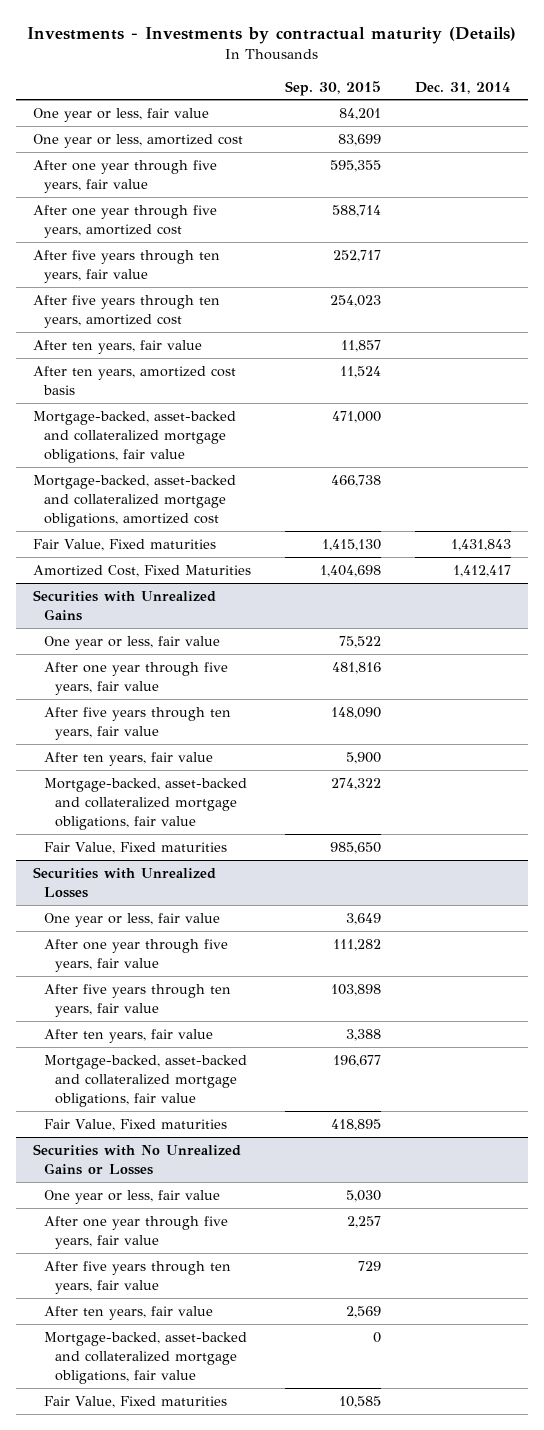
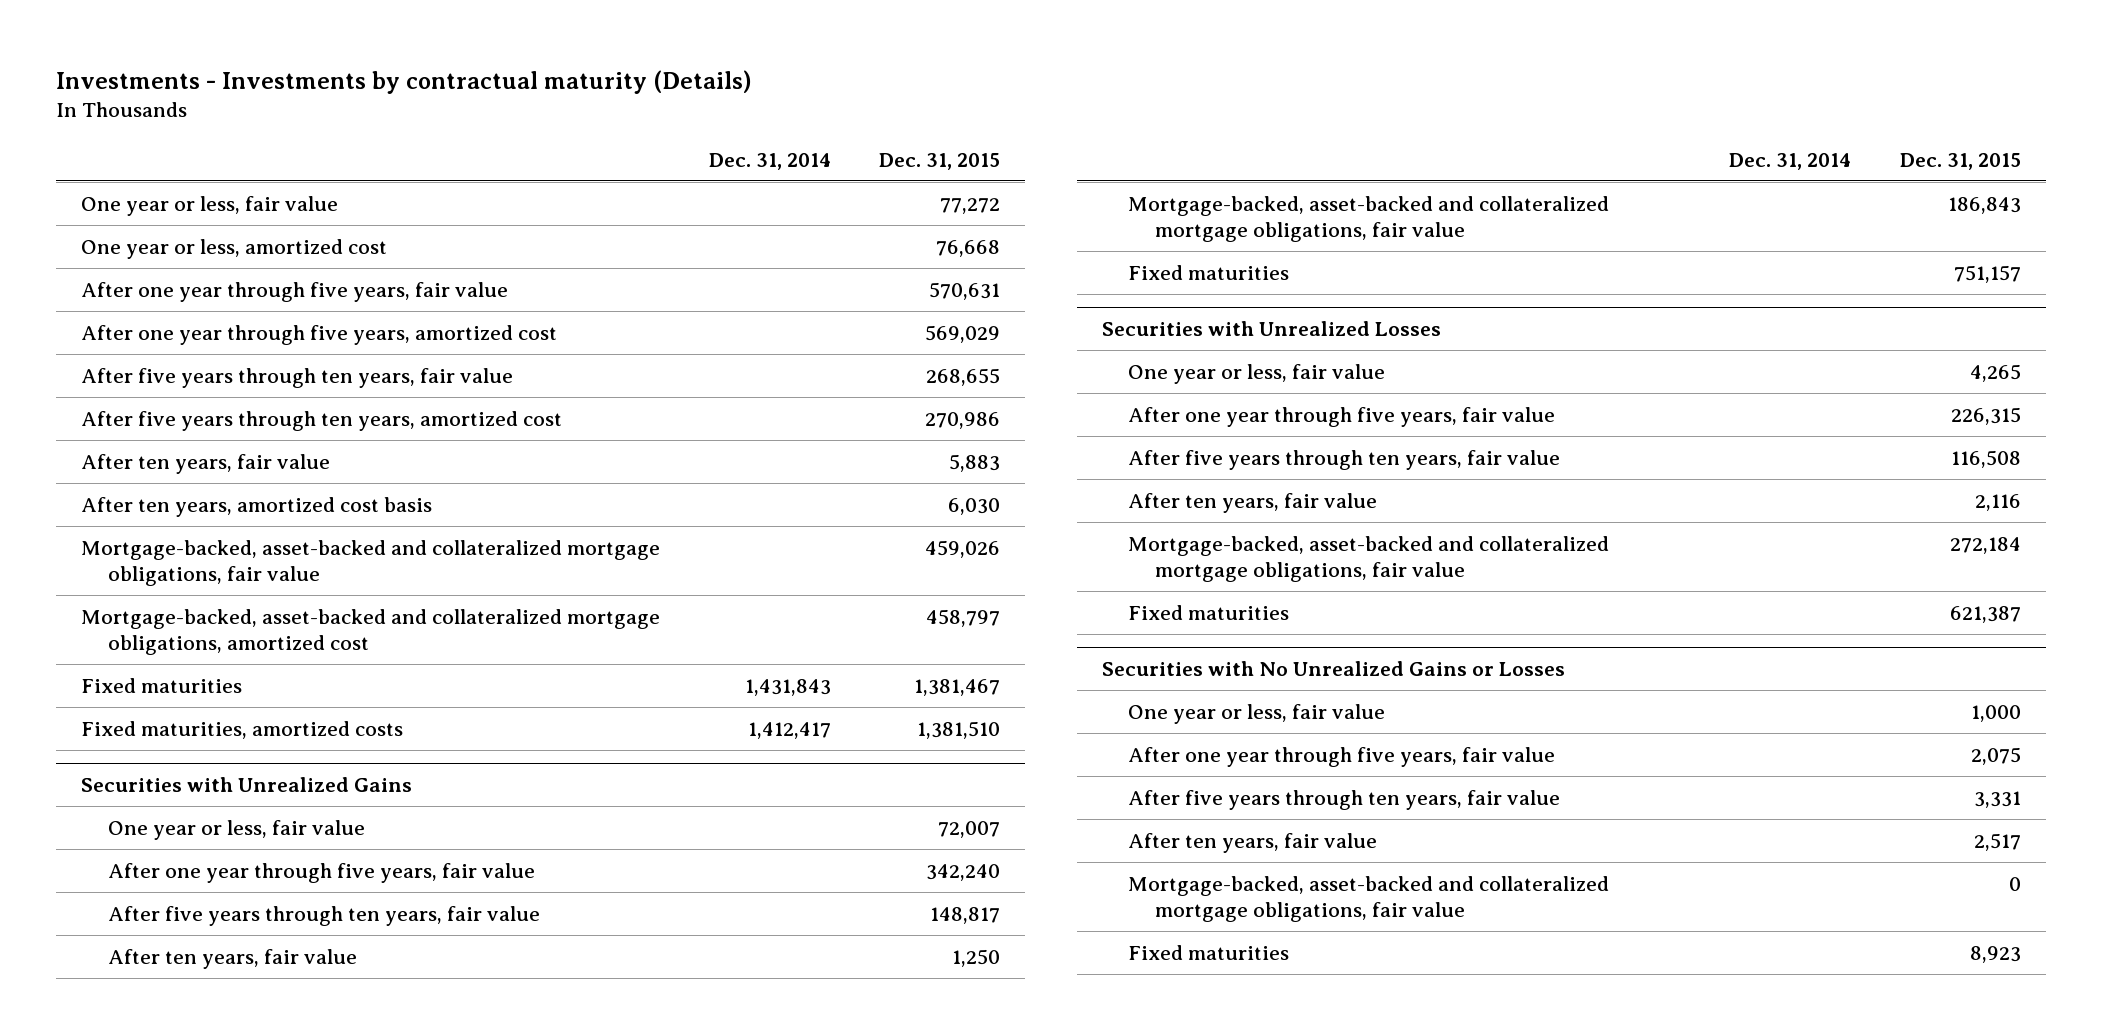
- | Sep. 30, 2015 | Dec. 31, 2014
+ | Dec. 31, 2014 | Dec. 31, 2015
- Fair Value, Fixed maturities | 1,415,130 | 1,431,843
- Amortized Cost, Fixed Maturities | 1,404,698 | 1,412,417
+ Fixed maturities | 1,431,843 | 1,381,467
+ Fixed maturities, amortized costs | 1,412,417 | 1,381,510
@ Securities with Unrealized Gains
- Fair Value, Fixed maturities | 985,650 |
+ Fixed maturities | | 751,157
@ Securities with Unrealized Losses
- Fair Value, Fixed maturities | 418,895 |
+ Fixed maturities | | 621,387
@ Securities with No Unrealized Gains or Losses
- Fair Value, Fixed maturities | 10,585 |
+ Fixed maturities | | 8,923

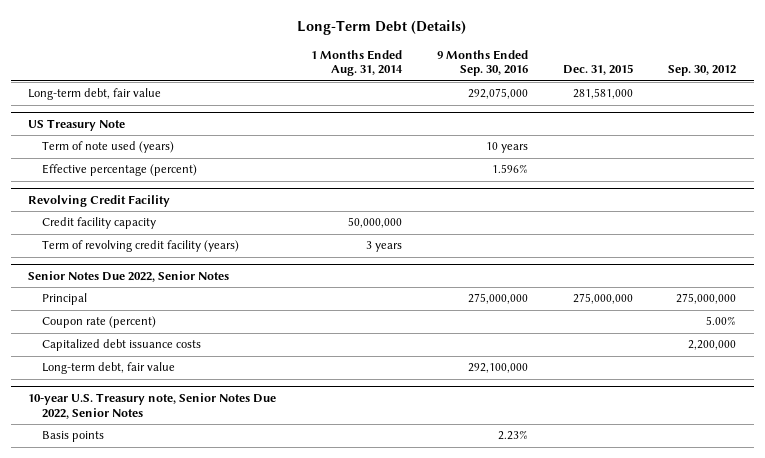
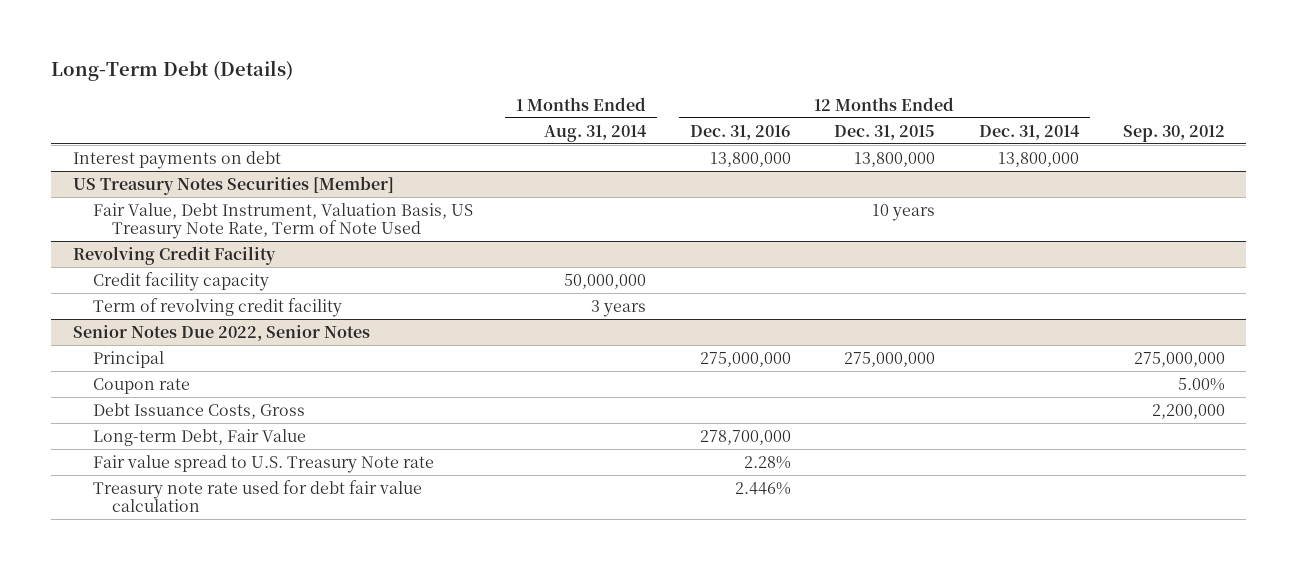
- | 1 Months Ended Aug. 31, 2014 | 9 Months Ended Sep. 30, 2016 | Dec. 31, 2015 | Sep. 30, 2012
+ | 1 Months Ended Aug. 31, 2014 | 12 Months Ended Dec. 31, 2016 | 12 Months Ended Dec. 31, 2015 | 12 Months Ended Dec. 31, 2014 | Sep. 30, 2012
- Long-term debt, fair value | | 292,075,000 | 281,581,000 |
- US Treasury Note
- Term of note used (years) | | 10 years | |
- Effective percentage (percent) | | 1.596% | |
+ Interest payments on debt | | 13,800,000 | 13,800,000 | 13,800,000 |
+ US Treasury Notes Securities [Member]
+ Fair Value, Debt Instrument, Valuation Basis, US Treasury Note Rate, Term of Note Used | | | 10 years | |
@ Revolving Credit Facility
- Term of revolving credit facility (years) | 3 years | | |
+ Term of revolving credit facility | 3 years | | | |
@ Senior Notes Due 2022, Senior Notes
- Coupon rate (percent) | | | | 5.00%
- Capitalized debt issuance costs | | | | 2,200,000
- Long-term debt, fair value | | 292,100,000 | |
- 10-year U.S. Treasury note, Senior Notes Due 2022, Senior Notes
- Basis points | | 2.23% | |
@ Senior Notes Due 2022, Senior Notes
+ Coupon rate | | | | | 5.00%
+ Debt Issuance Costs, Gross | | | | | 2,200,000
+ Long-term Debt, Fair Value | | 278,700,000 | | |
+ Fair value spread to U.S. Treasury Note rate | | 2.28% | | |
+ Treasury note rate used for debt fair value calculation | | 2.446% | | |

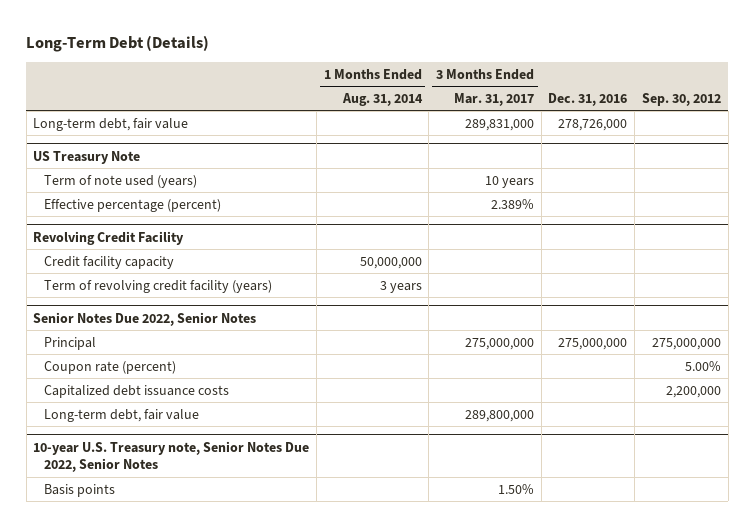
- | 1 Months Ended Aug. 31, 2014 | 12 Months Ended Dec. 31, 2016 | 12 Months Ended Dec. 31, 2015 | 12 Months Ended Dec. 31, 2014 | Sep. 30, 2012
+ | 1 Months Ended Aug. 31, 2014 | 3 Months Ended Mar. 31, 2017 | Dec. 31, 2016 | Sep. 30, 2012
- Interest payments on debt | | 13,800,000 | 13,800,000 | 13,800,000 |
- US Treasury Notes Securities [Member]
- Fair Value, Debt Instrument, Valuation Basis, US Treasury Note Rate, Term of Note Used | | | 10 years | |
+ Long-term debt, fair value | | 289,831,000 | 278,726,000 |
+ US Treasury Note
+ Term of note used (years) | | 10 years | |
+ Effective percentage (percent) | | 2.389% | |
@ Revolving Credit Facility
- Term of revolving credit facility | 3 years | | | |
+ Term of revolving credit facility (years) | 3 years | | |
@ Senior Notes Due 2022, Senior Notes
- Coupon rate | | | | | 5.00%
- Debt Issuance Costs, Gross | | | | | 2,200,000
- Long-term Debt, Fair Value | | 278,700,000 | | |
- Fair value spread to U.S. Treasury Note rate | | 2.28% | | |
- Treasury note rate used for debt fair value calculation | | 2.446% | | |
+ Coupon rate (percent) | | | | 5.00%
+ Capitalized debt issuance costs | | | | 2,200,000
+ Long-term debt, fair value | | 289,800,000 | |
+ 10-year U.S. Treasury note, Senior Notes Due 2022, Senior Notes
+ Basis points | | 1.50% | |

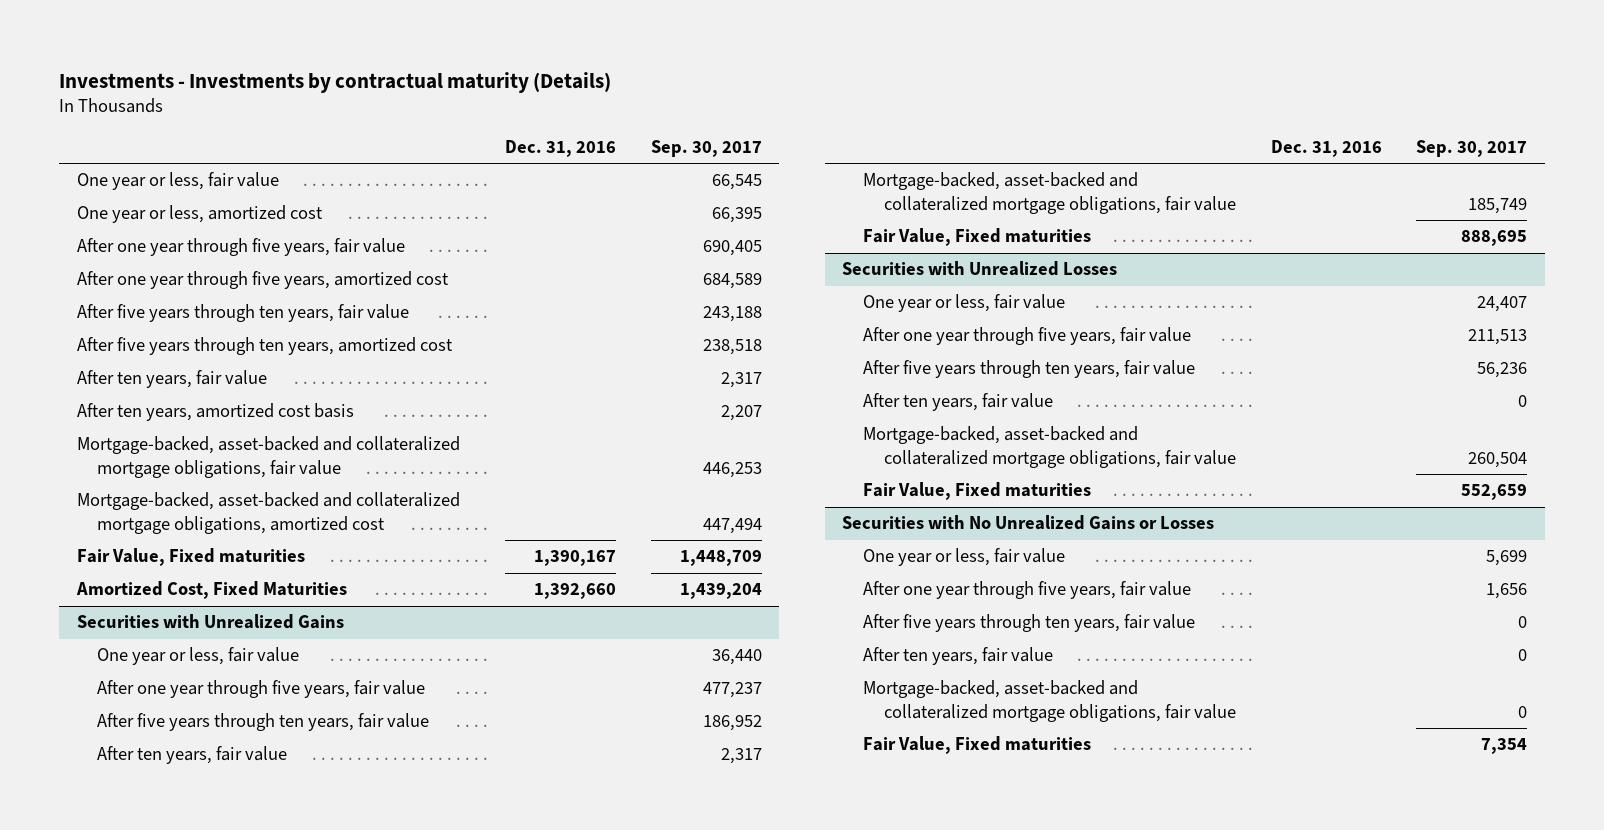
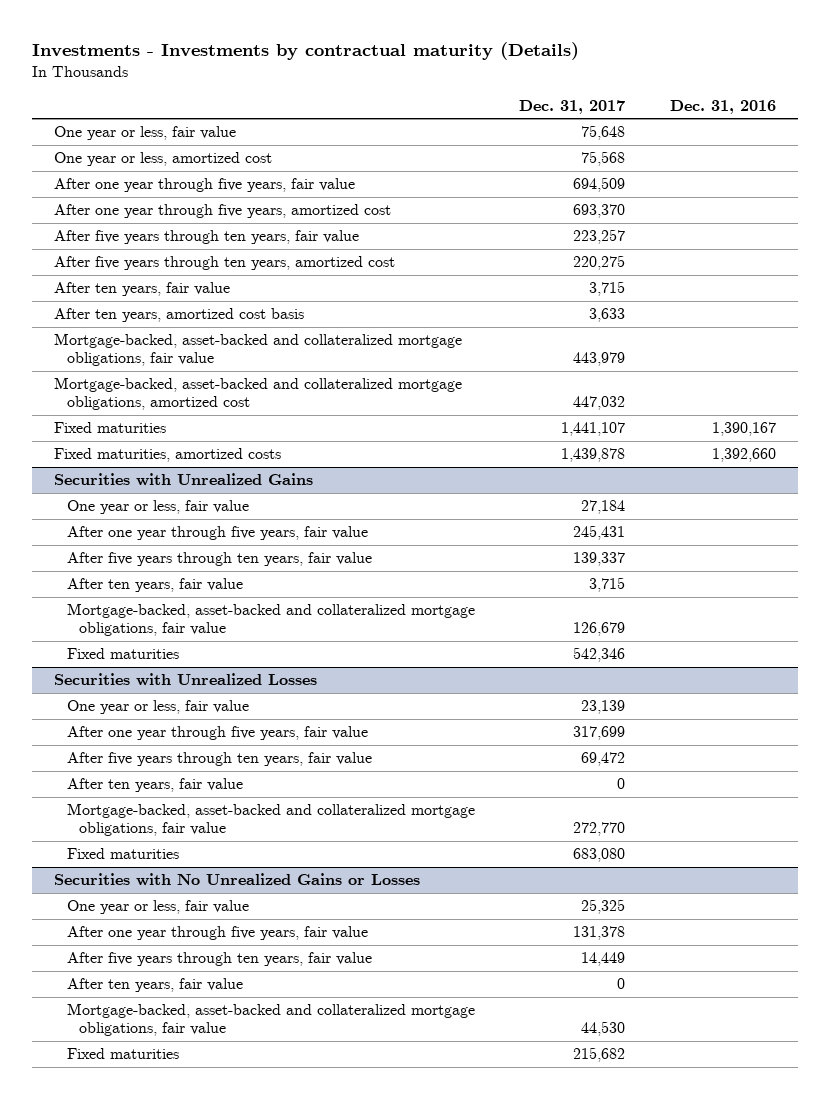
- | Dec. 31, 2016 | Sep. 30, 2017
+ | Dec. 31, 2017 | Dec. 31, 2016
- Fair Value, Fixed maturities | 1,390,167 | 1,448,709
- Amortized Cost, Fixed Maturities | 1,392,660 | 1,439,204
+ Fixed maturities | 1,441,107 | 1,390,167
+ Fixed maturities, amortized costs | 1,439,878 | 1,392,660
@ Securities with Unrealized Gains
- Fair Value, Fixed maturities | | 888,695
+ Fixed maturities | 542,346 |
@ Securities with Unrealized Losses
- Fair Value, Fixed maturities | | 552,659
+ Fixed maturities | 683,080 |
@ Securities with No Unrealized Gains or Losses
- Fair Value, Fixed maturities | | 7,354
+ Fixed maturities | 215,682 |

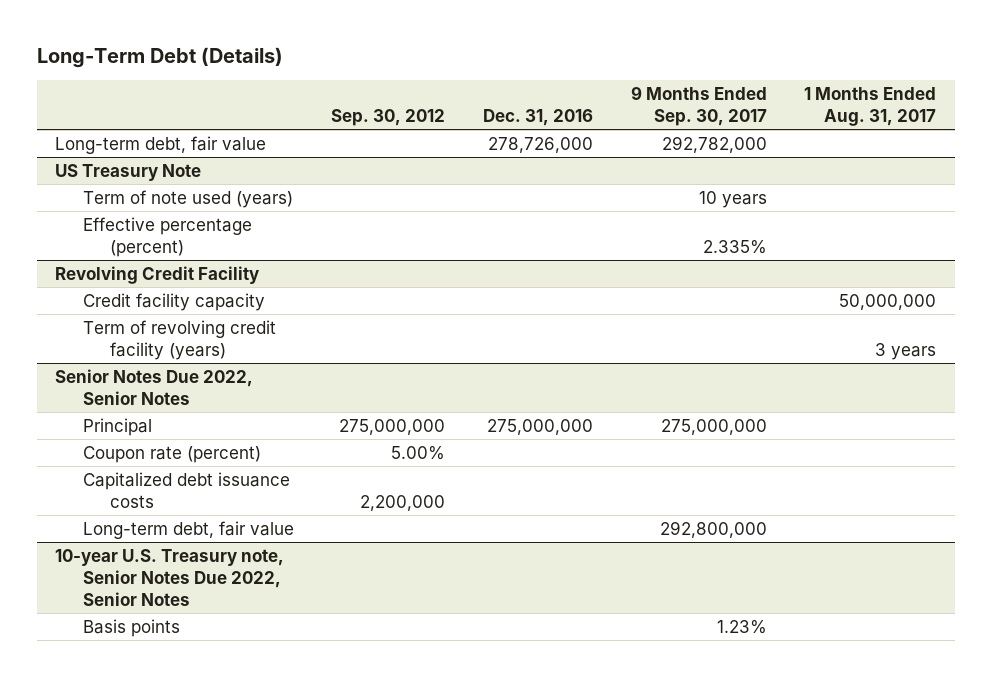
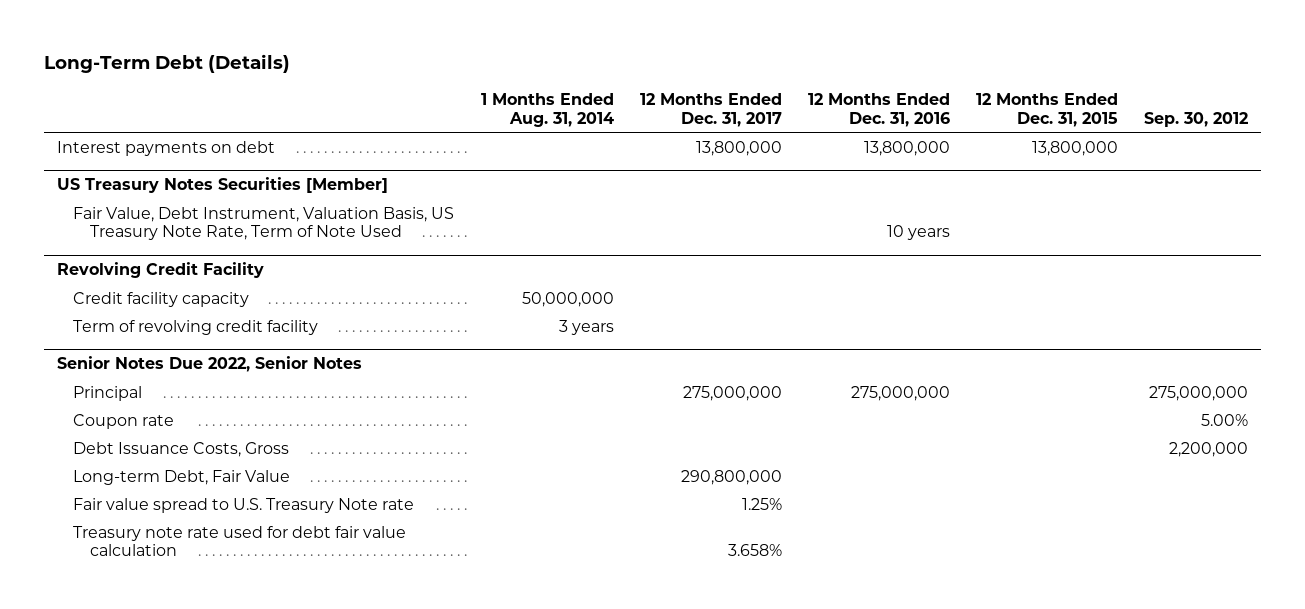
- | Sep. 30, 2012 | Dec. 31, 2016 | 9 Months Ended Sep. 30, 2017 | 1 Months Ended Aug. 31, 2017
+ | 1 Months Ended Aug. 31, 2014 | 12 Months Ended Dec. 31, 2017 | 12 Months Ended Dec. 31, 2016 | 12 Months Ended Dec. 31, 2015 | Sep. 30, 2012
- Long-term debt, fair value | | 278,726,000 | 292,782,000 |
- US Treasury Note
- Term of note used (years) | | | 10 years |
- Effective percentage (percent) | | | 2.335% |
+ Interest payments on debt | | 13,800,000 | 13,800,000 | 13,800,000 |
+ US Treasury Notes Securities [Member]
+ Fair Value, Debt Instrument, Valuation Basis, US Treasury Note Rate, Term of Note Used | | | 10 years | |
@ Revolving Credit Facility
- Term of revolving credit facility (years) | | | | 3 years
+ Term of revolving credit facility | 3 years | | | |
@ Senior Notes Due 2022, Senior Notes
- Coupon rate (percent) | 5.00% | | |
- Capitalized debt issuance costs | 2,200,000 | | |
- Long-term debt, fair value | | | 292,800,000 |
- 10-year U.S. Treasury note, Senior Notes Due 2022, Senior Notes
- Basis points | | | 1.23% |
@ Senior Notes Due 2022, Senior Notes
+ Coupon rate | | | | | 5.00%
+ Debt Issuance Costs, Gross | | | | | 2,200,000
+ Long-term Debt, Fair Value | | 290,800,000 | | |
+ Fair value spread to U.S. Treasury Note rate | | 1.25% | | |
+ Treasury note rate used for debt fair value calculation | | 3.658% | | |

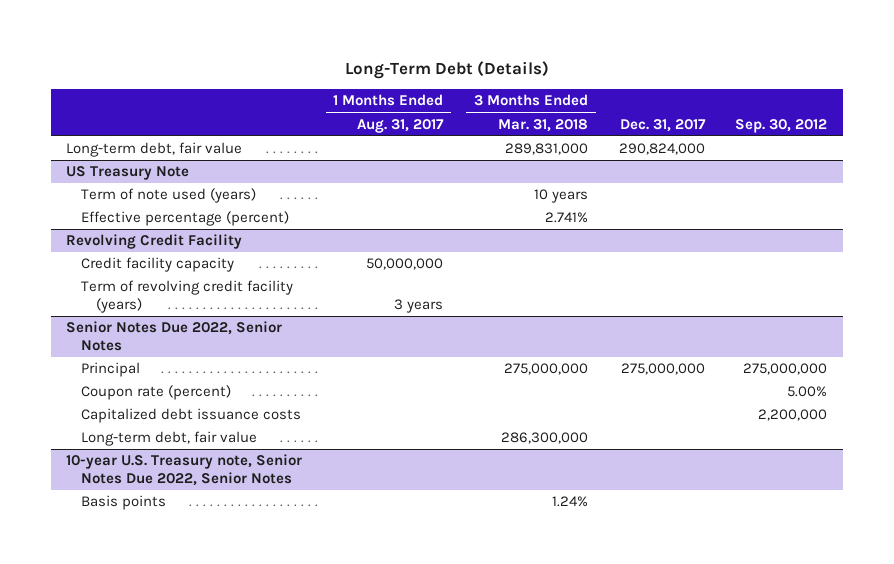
- | 1 Months Ended Aug. 31, 2014 | 12 Months Ended Dec. 31, 2017 | 12 Months Ended Dec. 31, 2016 | 12 Months Ended Dec. 31, 2015 | Sep. 30, 2012
+ | 1 Months Ended Aug. 31, 2017 | 3 Months Ended Mar. 31, 2018 | Dec. 31, 2017 | Sep. 30, 2012
- Interest payments on debt | | 13,800,000 | 13,800,000 | 13,800,000 |
- US Treasury Notes Securities [Member]
- Fair Value, Debt Instrument, Valuation Basis, US Treasury Note Rate, Term of Note Used | | | 10 years | |
+ Long-term debt, fair value | | 289,831,000 | 290,824,000 |
+ US Treasury Note
+ Term of note used (years) | | 10 years | |
+ Effective percentage (percent) | | 2.741% | |
@ Revolving Credit Facility
- Term of revolving credit facility | 3 years | | | |
+ Term of revolving credit facility (years) | 3 years | | |
@ Senior Notes Due 2022, Senior Notes
- Coupon rate | | | | | 5.00%
- Debt Issuance Costs, Gross | | | | | 2,200,000
- Long-term Debt, Fair Value | | 290,800,000 | | |
- Fair value spread to U.S. Treasury Note rate | | 1.25% | | |
- Treasury note rate used for debt fair value calculation | | 3.658% | | |
+ Coupon rate (percent) | | | | 5.00%
+ Capitalized debt issuance costs | | | | 2,200,000
+ Long-term debt, fair value | | 286,300,000 | |
+ 10-year U.S. Treasury note, Senior Notes Due 2022, Senior Notes
+ Basis points | | 1.24% | |

